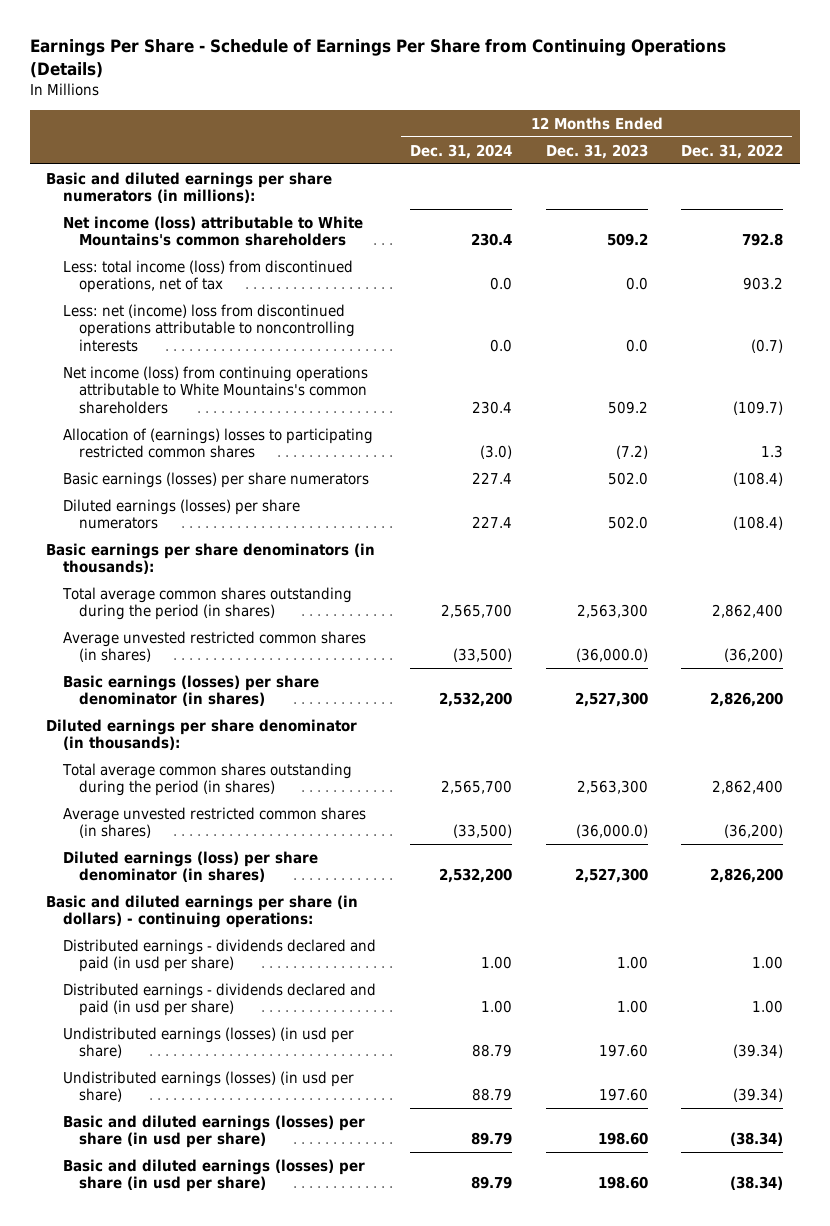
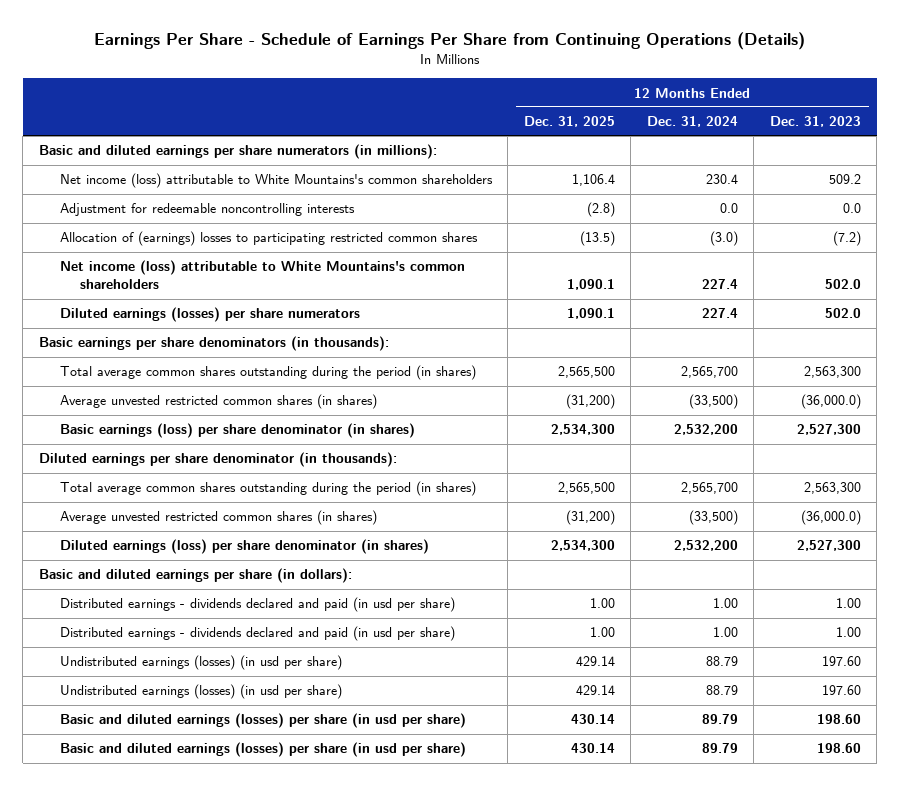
- | 12 Months Ended Dec. 31, 2024 | 12 Months Ended Dec. 31, 2023 | 12 Months Ended Dec. 31, 2022
+ | 12 Months Ended Dec. 31, 2025 | 12 Months Ended Dec. 31, 2024 | 12 Months Ended Dec. 31, 2023
- Less: total income (loss) from discontinued operations, net of tax | 0.0 | 0.0 | 903.2
- Less: net (income) loss from discontinued operations attributable to noncontrolling interests | 0.0 | 0.0 | (0.7)
- Net income (loss) from continuing operations attributable to White Mountains's common shareholders | 230.4 | 509.2 | (109.7)
+ Adjustment for redeemable noncontrolling interests | (2.8) | 0.0 | 0.0
- Basic earnings (losses) per share numerators | 227.4 | 502.0 | (108.4)
+ Net income (loss) attributable to White Mountains's common shareholders | 1,090.1 | 227.4 | 502.0
- Basic earnings (losses) per share denominator (in shares) | 2,532,200 | 2,527,300 | 2,826,200
+ Basic earnings (loss) per share denominator (in shares) | 2,534,300 | 2,532,200 | 2,527,300
- Basic and diluted earnings per share (in dollars) - continuing operations:
+ Basic and diluted earnings per share (in dollars):

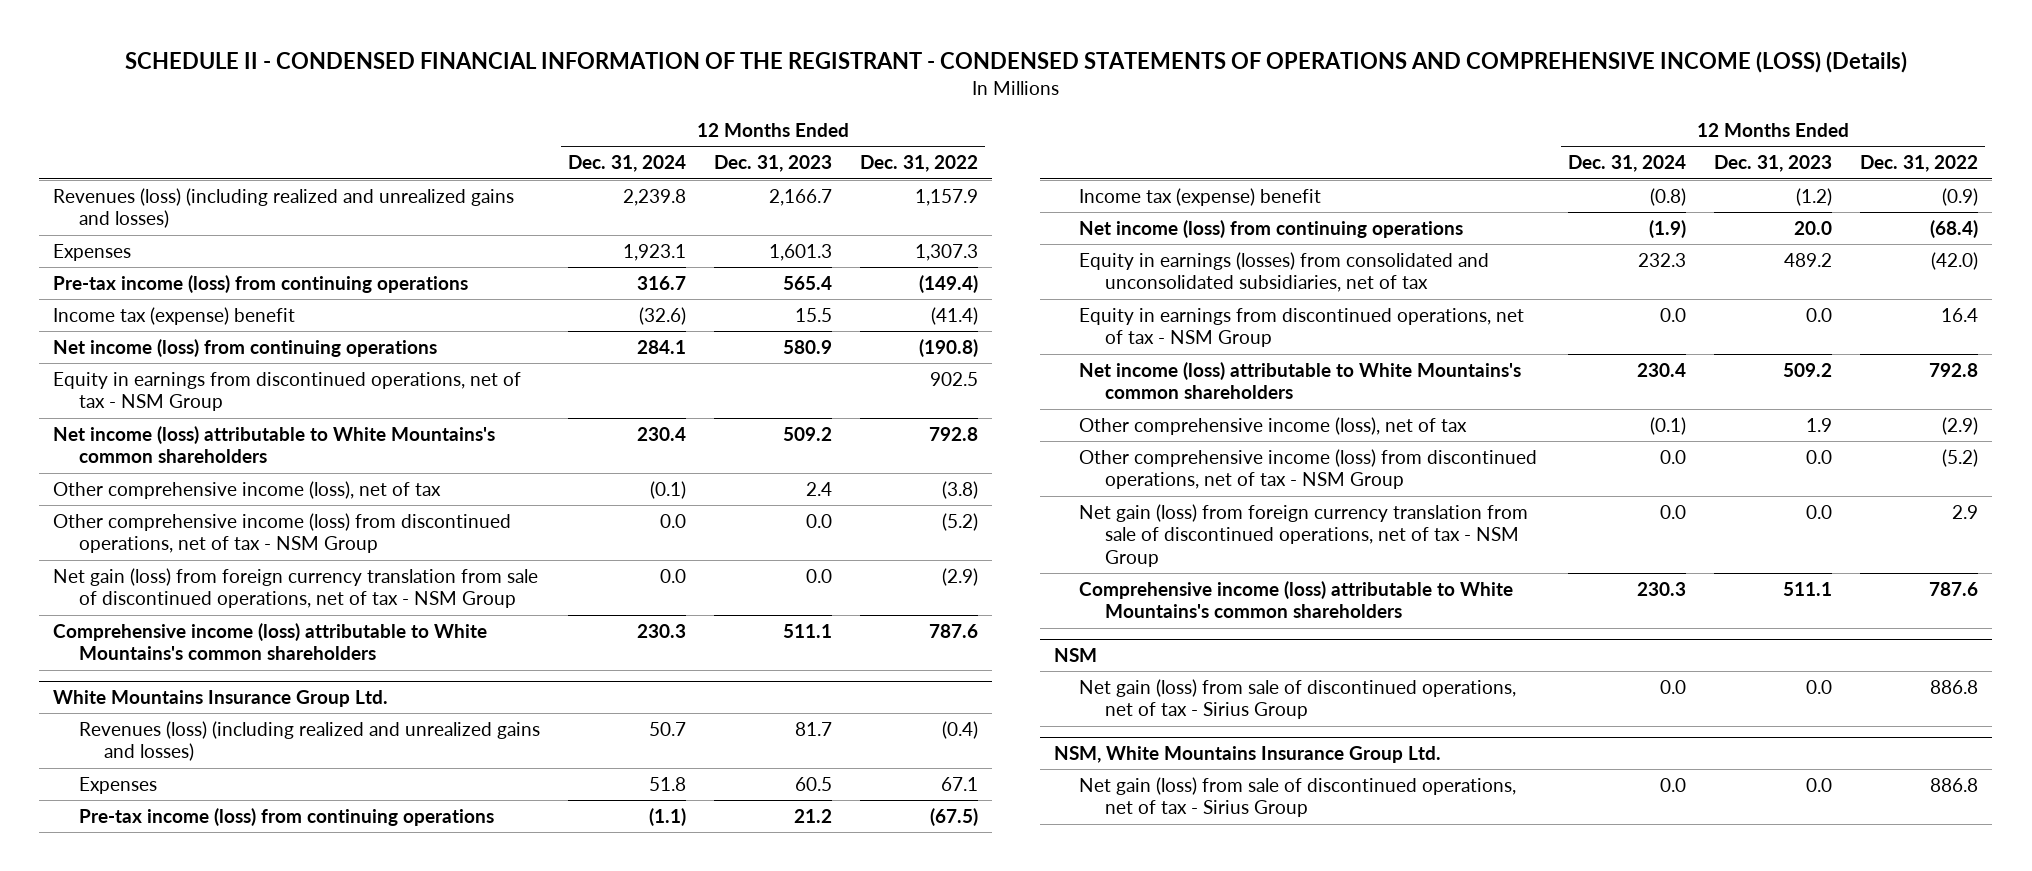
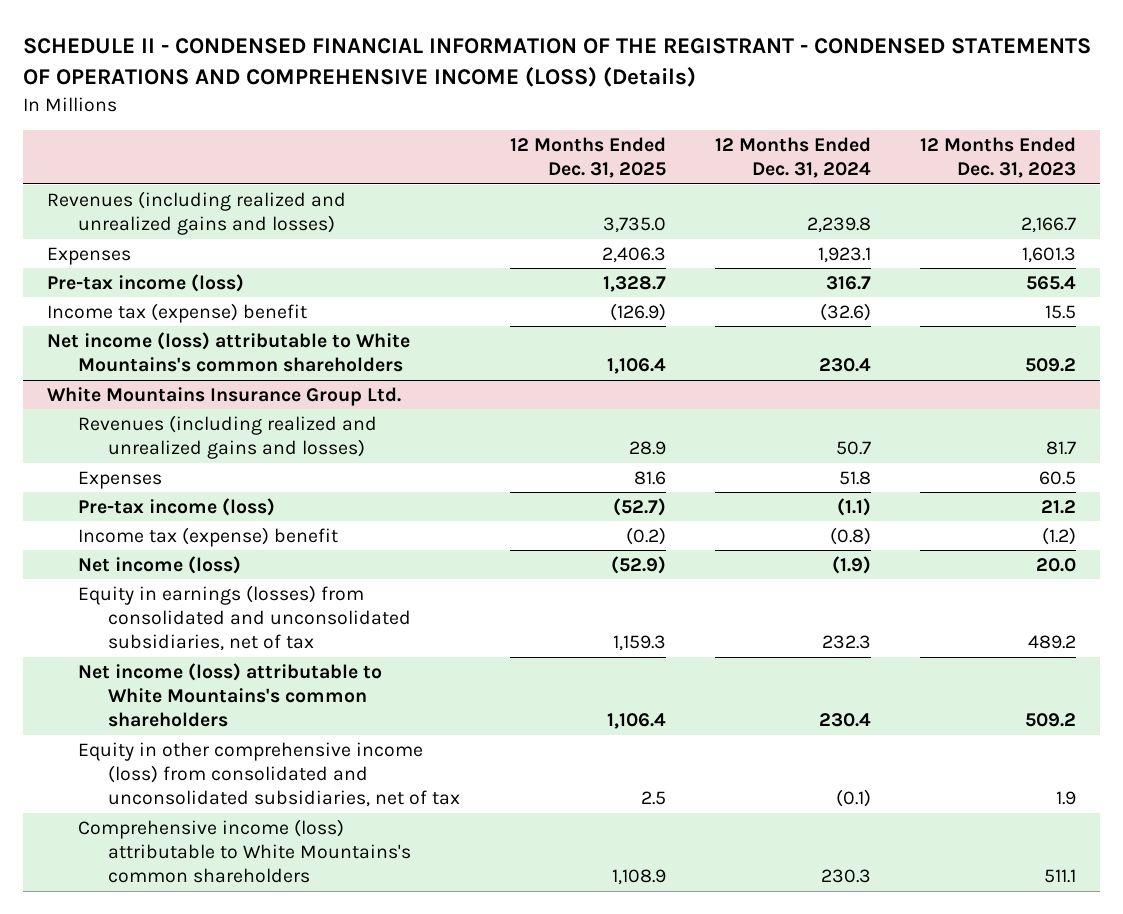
- | 12 Months Ended Dec. 31, 2024 | 12 Months Ended Dec. 31, 2023 | 12 Months Ended Dec. 31, 2022
+ | 12 Months Ended Dec. 31, 2025 | 12 Months Ended Dec. 31, 2024 | 12 Months Ended Dec. 31, 2023
- Revenues (loss) (including realized and unrealized gains and losses) | 2,239.8 | 2,166.7 | 1,157.9
+ Revenues (including realized and unrealized gains and losses) | 3,735.0 | 2,239.8 | 2,166.7
- Pre-tax income (loss) from continuing operations | 316.7 | 565.4 | (149.4)
+ Pre-tax income (loss) | 1,328.7 | 316.7 | 565.4
- Net income (loss) from continuing operations | 284.1 | 580.9 | (190.8)
- Equity in earnings from discontinued operations, net of tax - NSM Group | | | 902.5
- Other comprehensive income (loss), net of tax | (0.1) | 2.4 | (3.8)
- Other comprehensive income (loss) from discontinued operations, net of tax - NSM Group | 0.0 | 0.0 | (5.2)
- Net gain (loss) from foreign currency translation from sale of discontinued operations, net of tax - NSM Group | 0.0 | 0.0 | (2.9)
- Comprehensive income (loss) attributable to White Mountains's common shareholders | 230.3 | 511.1 | 787.6
@ White Mountains Insurance Group Ltd.
- Revenues (loss) (including realized and unrealized gains and losses) | 50.7 | 81.7 | (0.4)
+ Revenues (including realized and unrealized gains and losses) | 28.9 | 50.7 | 81.7
- Pre-tax income (loss) from continuing operations | (1.1) | 21.2 | (67.5)
+ Pre-tax income (loss) | (52.7) | (1.1) | 21.2
- Net income (loss) from continuing operations | (1.9) | 20.0 | (68.4)
+ Net income (loss) | (52.9) | (1.9) | 20.0
- Equity in earnings from discontinued operations, net of tax - NSM Group | 0.0 | 0.0 | 16.4
- Other comprehensive income (loss), net of tax | (0.1) | 1.9 | (2.9)
- Other comprehensive income (loss) from discontinued operations, net of tax - NSM Group | 0.0 | 0.0 | (5.2)
- Net gain (loss) from foreign currency translation from sale of discontinued operations, net of tax - NSM Group | 0.0 | 0.0 | 2.9
+ Equity in other comprehensive income (loss) from consolidated and unconsolidated subsidiaries, net of tax | 2.5 | (0.1) | 1.9
- NSM
- Net gain (loss) from sale of discontinued operations, net of tax - Sirius Group | 0.0 | 0.0 | 886.8
- NSM, White Mountains Insurance Group Ltd.
- Net gain (loss) from sale of discontinued operations, net of tax - Sirius Group | 0.0 | 0.0 | 886.8

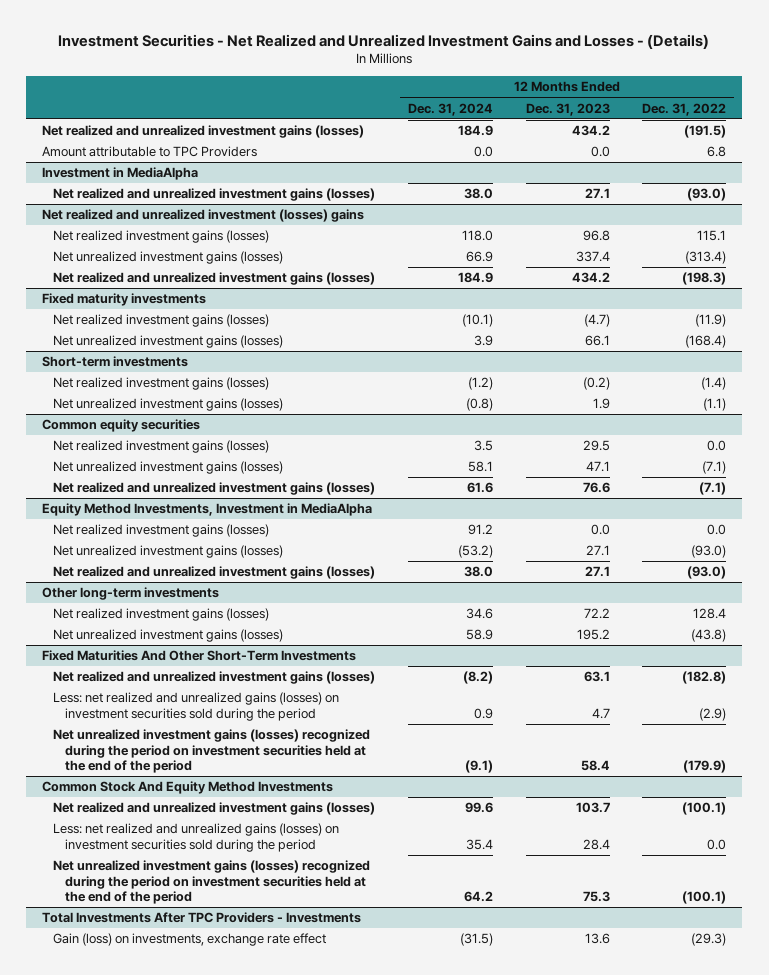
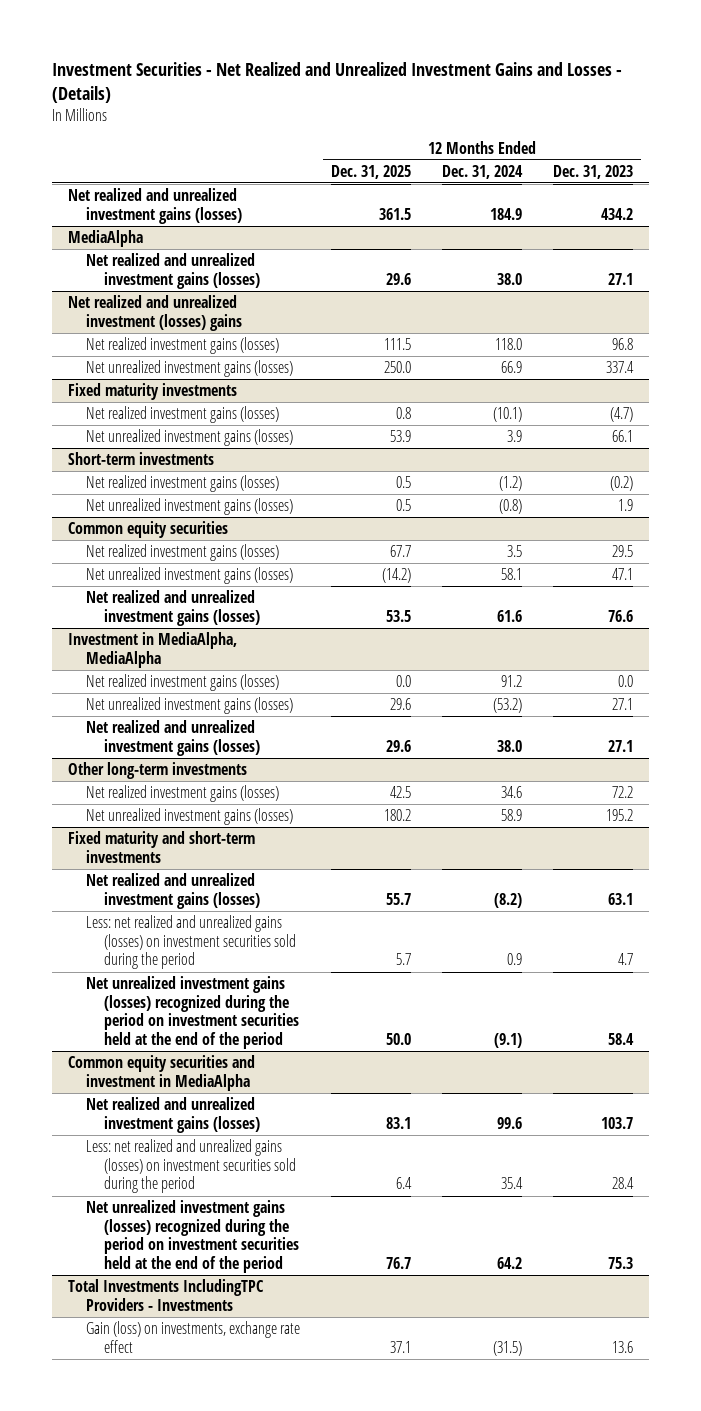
- | 12 Months Ended Dec. 31, 2024 | 12 Months Ended Dec. 31, 2023 | 12 Months Ended Dec. 31, 2022
+ | 12 Months Ended Dec. 31, 2025 | 12 Months Ended Dec. 31, 2024 | 12 Months Ended Dec. 31, 2023
- Amount attributable to TPC Providers | 0.0 | 0.0 | 6.8
- Investment in MediaAlpha
+ MediaAlpha
@ Net realized and unrealized investment (losses) gains
- Net realized and unrealized investment gains (losses) | 184.9 | 434.2 | (198.3)
- Equity Method Investments, Investment in MediaAlpha
+ Investment in MediaAlpha, MediaAlpha
- Fixed Maturities And Other Short-Term Investments
+ Fixed maturity and short-term investments
- Common Stock And Equity Method Investments
+ Common equity securities and investment in MediaAlpha
- Total Investments After TPC Providers - Investments
+ Total Investments IncludingTPC Providers - Investments

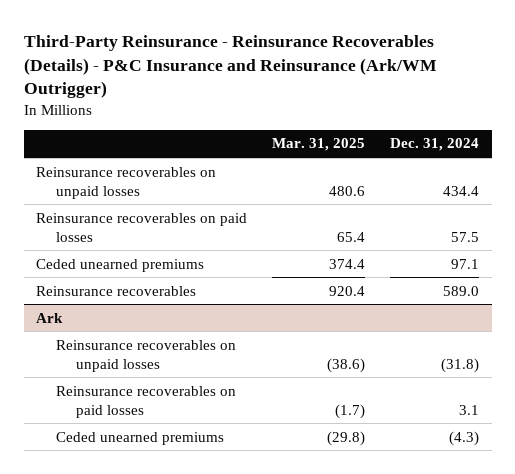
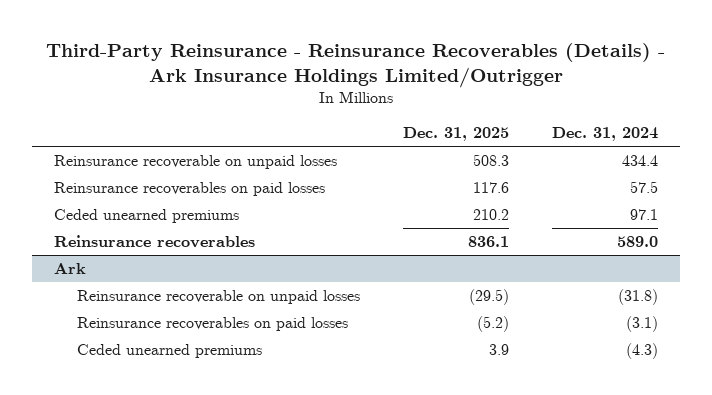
- Third-Party Reinsurance - Reinsurance Recoverables (Details) - P&C Insurance and Reinsurance (Ark/WM Outrigger)
+ Third-Party Reinsurance - Reinsurance Recoverables (Details) - Ark Insurance Holdings Limited/Outrigger
- | Mar. 31, 2025 | Dec. 31, 2024
+ | Dec. 31, 2025 | Dec. 31, 2024
- Reinsurance recoverables on unpaid losses | 480.6 | 434.4
+ Reinsurance recoverable on unpaid losses | 508.3 | 434.4
@ Ark
- Reinsurance recoverables on unpaid losses | (38.6) | (31.8)
- Reinsurance recoverables on paid losses | (1.7) | 3.1
+ Reinsurance recoverable on unpaid losses | (29.5) | (31.8)
+ Reinsurance recoverables on paid losses | (5.2) | (3.1)

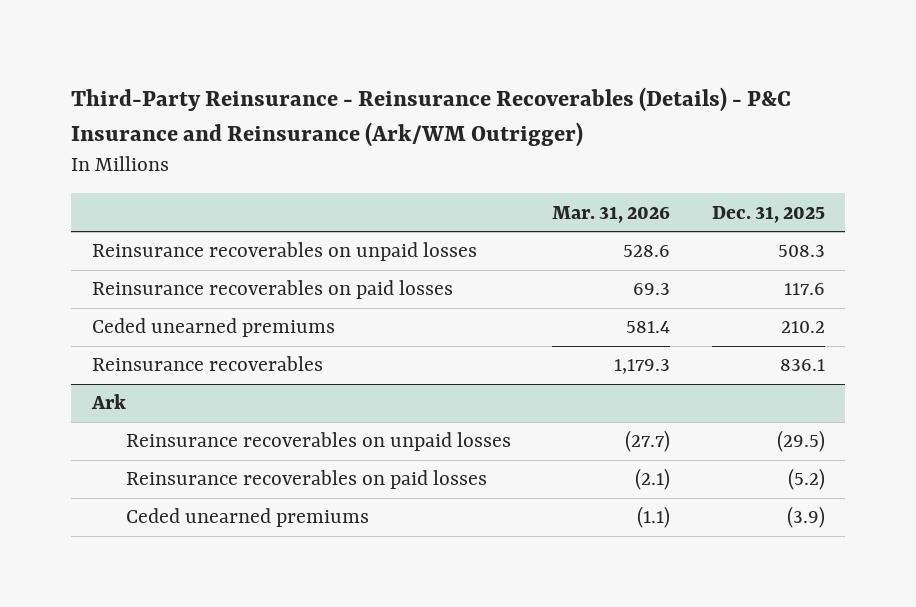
- Third-Party Reinsurance - Reinsurance Recoverables (Details) - Ark Insurance Holdings Limited/Outrigger
+ Third-Party Reinsurance - Reinsurance Recoverables (Details) - P&C Insurance and Reinsurance (Ark/WM Outrigger)
- | Dec. 31, 2025 | Dec. 31, 2024
+ | Mar. 31, 2026 | Dec. 31, 2025
- Reinsurance recoverable on unpaid losses | 508.3 | 434.4
+ Reinsurance recoverables on unpaid losses | 528.6 | 508.3
@ Ark
- Reinsurance recoverable on unpaid losses | (29.5) | (31.8)
+ Reinsurance recoverables on unpaid losses | (27.7) | (29.5)
- Ceded unearned premiums | 3.9 | (4.3)
+ Ceded unearned premiums | (1.1) | (3.9)

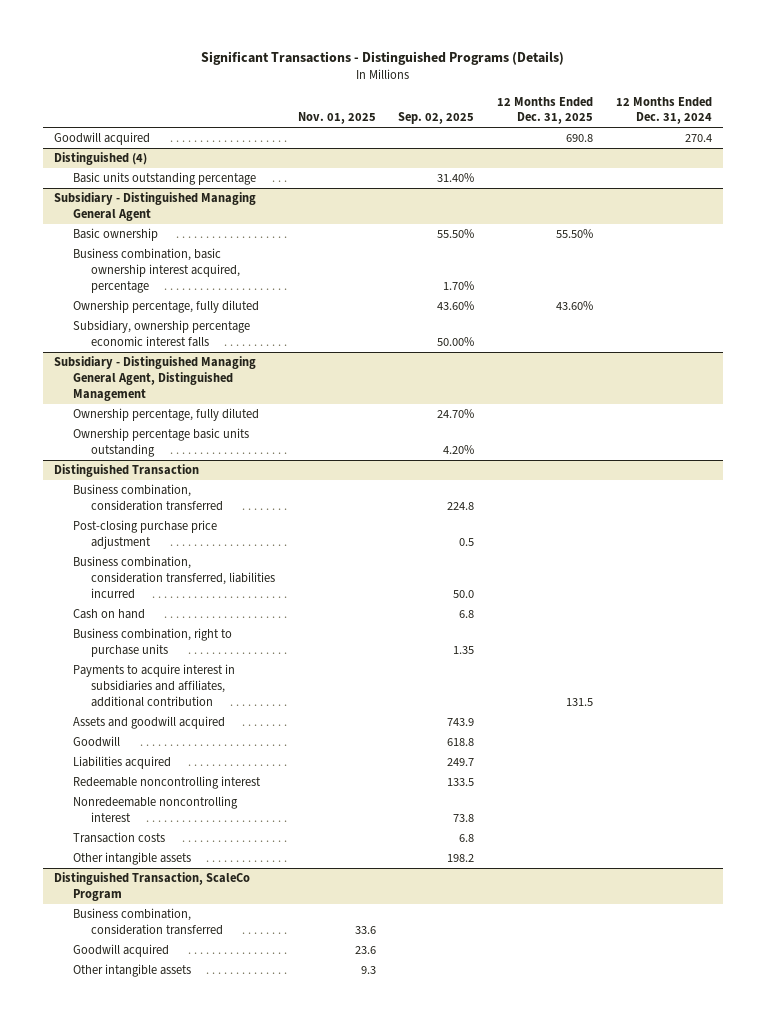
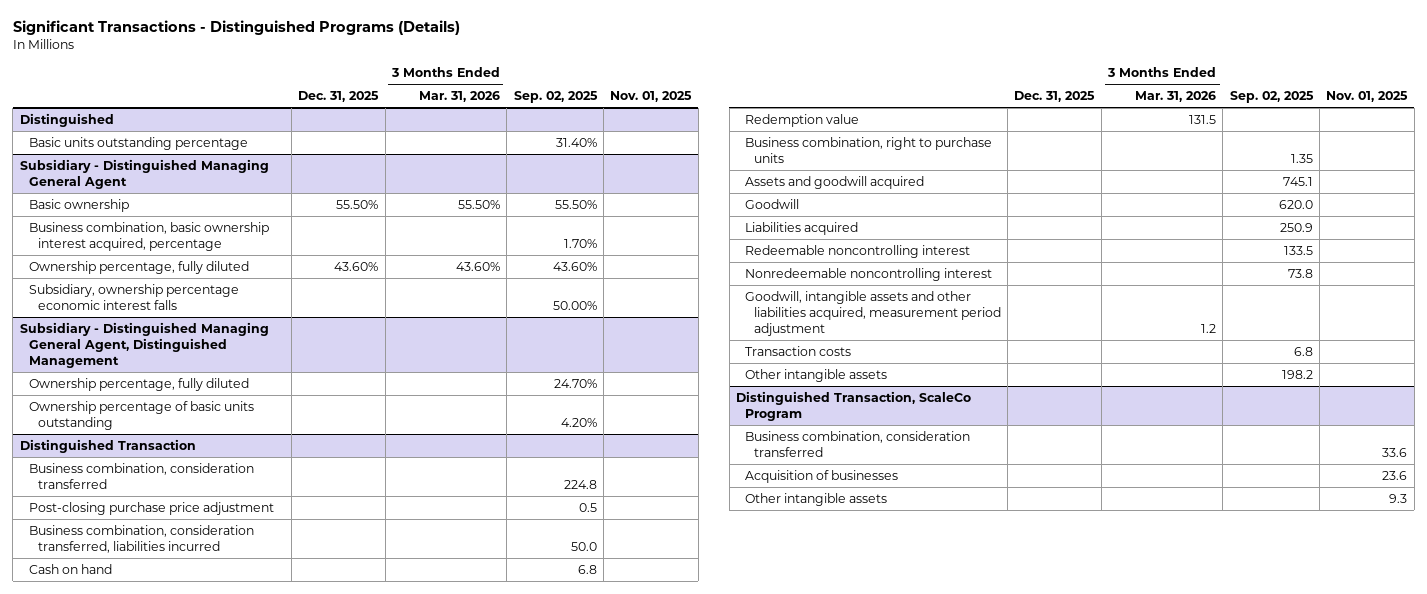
- | Nov. 01, 2025 | Sep. 02, 2025 | 12 Months Ended Dec. 31, 2025 | 12 Months Ended Dec. 31, 2024
+ | Dec. 31, 2025 | 3 Months Ended Mar. 31, 2026 | Sep. 02, 2025 | Nov. 01, 2025
- Goodwill acquired | | | 690.8 | 270.4
- Distinguished (4)
+ Distinguished
@ Subsidiary - Distinguished Managing General Agent, Distinguished Management
- Ownership percentage basic units outstanding | | 4.20% | |
+ Ownership percentage of basic units outstanding | | | 4.20% |
@ Distinguished Transaction
+ Redemption value | | 131.5 | |
- Payments to acquire interest in subsidiaries and affiliates, additional contribution | | | 131.5 |
- Assets and goodwill acquired | | 743.9 | |
- Goodwill | | 618.8 | |
- Liabilities acquired | | 249.7 | |
+ Assets and goodwill acquired | | | 745.1 |
+ Goodwill | | | 620.0 |
+ Liabilities acquired | | | 250.9 |
+ Goodwill, intangible assets and other liabilities acquired, measurement period adjustment | | 1.2 | |
@ Distinguished Transaction, ScaleCo Program
- Goodwill acquired | 23.6 | | |
+ Acquisition of businesses | | | | 23.6

